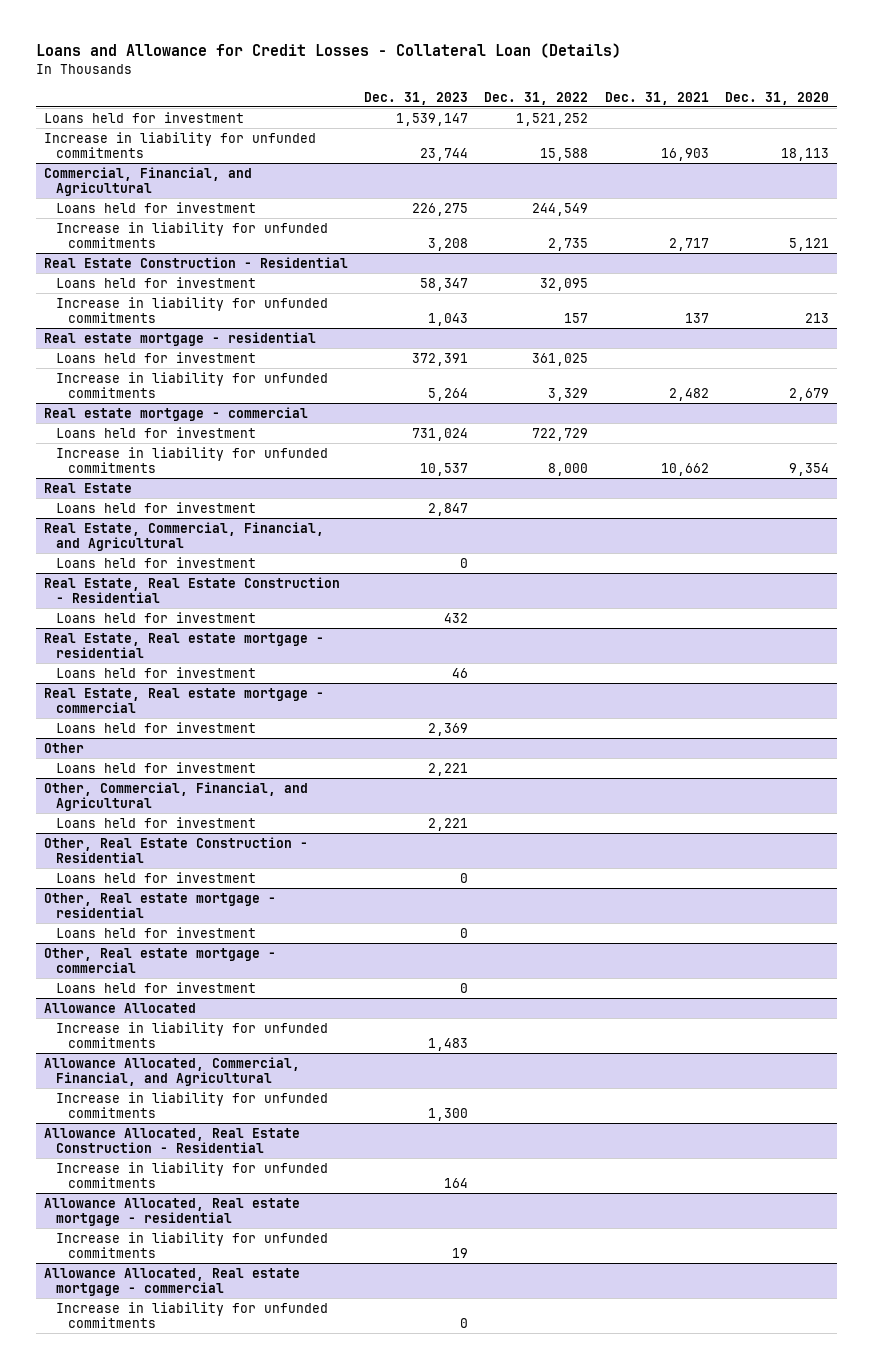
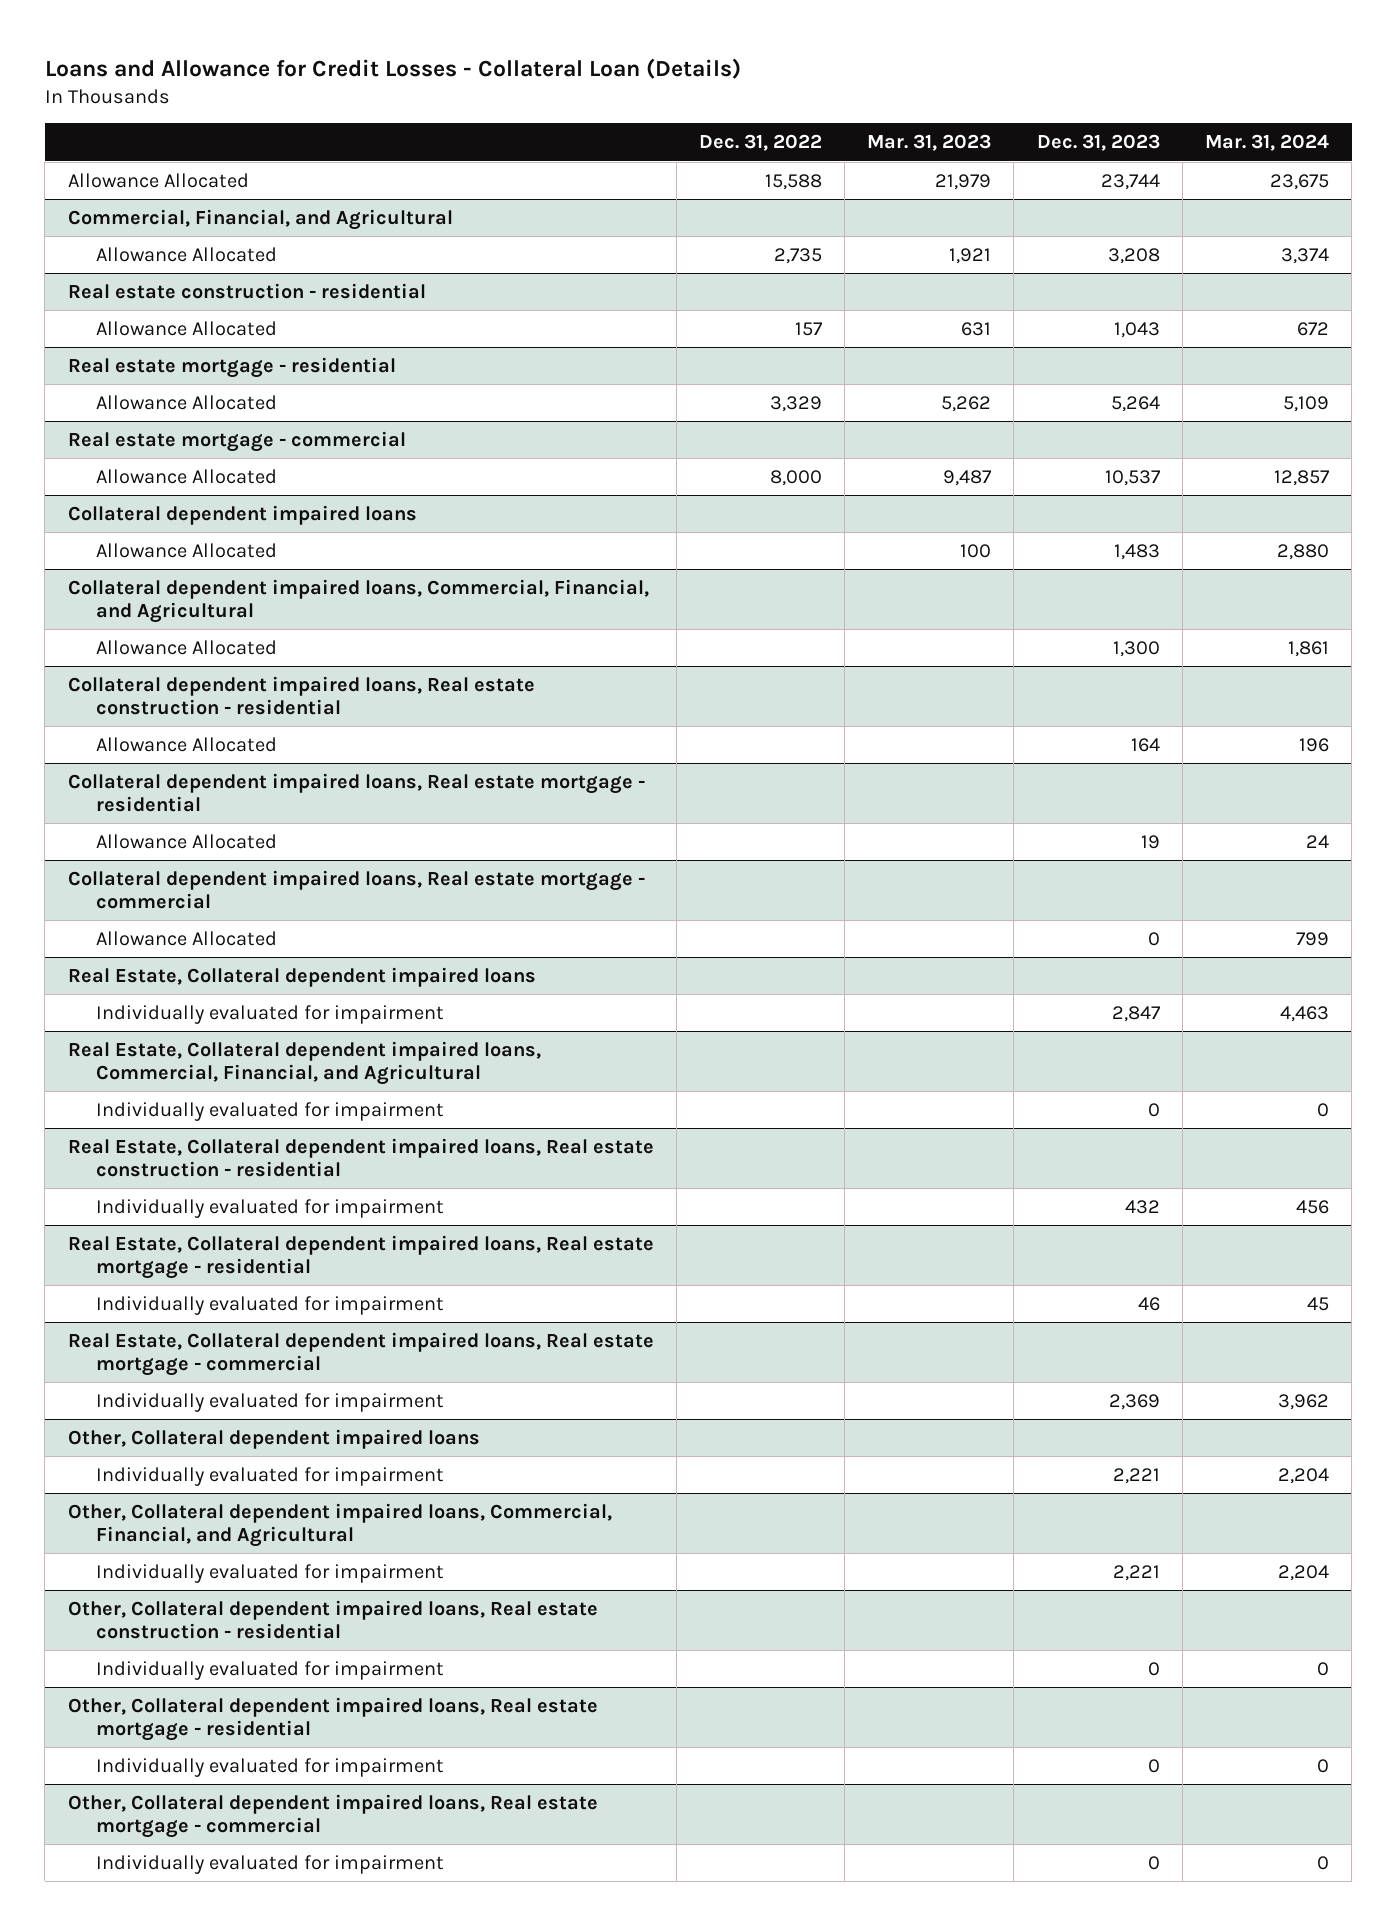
- | Dec. 31, 2023 | Dec. 31, 2022 | Dec. 31, 2021 | Dec. 31, 2020
+ | Dec. 31, 2022 | Mar. 31, 2023 | Dec. 31, 2023 | Mar. 31, 2024
- Loans held for investment | 1,539,147 | 1,521,252 | |
- Increase in liability for unfunded commitments | 23,744 | 15,588 | 16,903 | 18,113
+ Allowance Allocated | 15,588 | 21,979 | 23,744 | 23,675
@ Commercial, Financial, and Agricultural
- Loans held for investment | 226,275 | 244,549 | |
- Increase in liability for unfunded commitments | 3,208 | 2,735 | 2,717 | 5,121
- Real Estate Construction - Residential
- Loans held for investment | 58,347 | 32,095 | |
- Increase in liability for unfunded commitments | 1,043 | 157 | 137 | 213
@ Commercial, Financial, and Agricultural
+ Allowance Allocated | 2,735 | 1,921 | 3,208 | 3,374
+ Real estate construction - residential
+ Allowance Allocated | 157 | 631 | 1,043 | 672
@ Real estate mortgage - residential
- Loans held for investment | 372,391 | 361,025 | |
- Increase in liability for unfunded commitments | 5,264 | 3,329 | 2,482 | 2,679
+ Allowance Allocated | 3,329 | 5,262 | 5,264 | 5,109
@ Real estate mortgage - commercial
- Loans held for investment | 731,024 | 722,729 | |
- Increase in liability for unfunded commitments | 10,537 | 8,000 | 10,662 | 9,354
- Real Estate
- Loans held for investment | 2,847 | | |
- Real Estate, Commercial, Financial, and Agricultural
- Loans held for investment | 0 | | |
- Real Estate, Real Estate Construction - Residential
- Loans held for investment | 432 | | |
- Real Estate, Real estate mortgage - residential
- Loans held for investment | 46 | | |
- Real Estate, Real estate mortgage - commercial
- Loans held for investment | 2,369 | | |
- Other
- Loans held for investment | 2,221 | | |
- Other, Commercial, Financial, and Agricultural
- Loans held for investment | 2,221 | | |
- Other, Real Estate Construction - Residential
- Loans held for investment | 0 | | |
- Other, Real estate mortgage - residential
- Loans held for investment | 0 | | |
- Other, Real estate mortgage - commercial
- Loans held for investment | 0 | | |
- Allowance Allocated
- Increase in liability for unfunded commitments | 1,483 | | |
- Allowance Allocated, Commercial, Financial, and Agricultural
- Increase in liability for unfunded commitments | 1,300 | | |
- Allowance Allocated, Real Estate Construction - Residential
- Increase in liability for unfunded commitments | 164 | | |
- Allowance Allocated, Real estate mortgage - residential
- Increase in liability for unfunded commitments | 19 | | |
- Allowance Allocated, Real estate mortgage - commercial
- Increase in liability for unfunded commitments | 0 | | |
@ Real estate mortgage - commercial
+ Allowance Allocated | 8,000 | 9,487 | 10,537 | 12,857
+ Collateral dependent impaired loans
+ Allowance Allocated | | 100 | 1,483 | 2,880
+ Collateral dependent impaired loans, Commercial, Financial, and Agricultural
+ Allowance Allocated | | | 1,300 | 1,861
+ Collateral dependent impaired loans, Real estate construction - residential
+ Allowance Allocated | | | 164 | 196
+ Collateral dependent impaired loans, Real estate mortgage - residential
+ Allowance Allocated | | | 19 | 24
+ Collateral dependent impaired loans, Real estate mortgage - commercial
+ Allowance Allocated | | | 0 | 799
+ Real Estate, Collateral dependent impaired loans
+ Individually evaluated for impairment | | | 2,847 | 4,463
+ Real Estate, Collateral dependent impaired loans, Commercial, Financial, and Agricultural
+ Individually evaluated for impairment | | | 0 | 0
+ Real Estate, Collateral dependent impaired loans, Real estate construction - residential
+ Individually evaluated for impairment | | | 432 | 456
+ Real Estate, Collateral dependent impaired loans, Real estate mortgage - residential
+ Individually evaluated for impairment | | | 46 | 45
+ Real Estate, Collateral dependent impaired loans, Real estate mortgage - commercial
+ Individually evaluated for impairment | | | 2,369 | 3,962
+ Other, Collateral dependent impaired loans
+ Individually evaluated for impairment | | | 2,221 | 2,204
+ Other, Collateral dependent impaired loans, Commercial, Financial, and Agricultural
+ Individually evaluated for impairment | | | 2,221 | 2,204
+ Other, Collateral dependent impaired loans, Real estate construction - residential
+ Individually evaluated for impairment | | | 0 | 0
+ Other, Collateral dependent impaired loans, Real estate mortgage - residential
+ Individually evaluated for impairment | | | 0 | 0
+ Other, Collateral dependent impaired loans, Real estate mortgage - commercial
+ Individually evaluated for impairment | | | 0 | 0

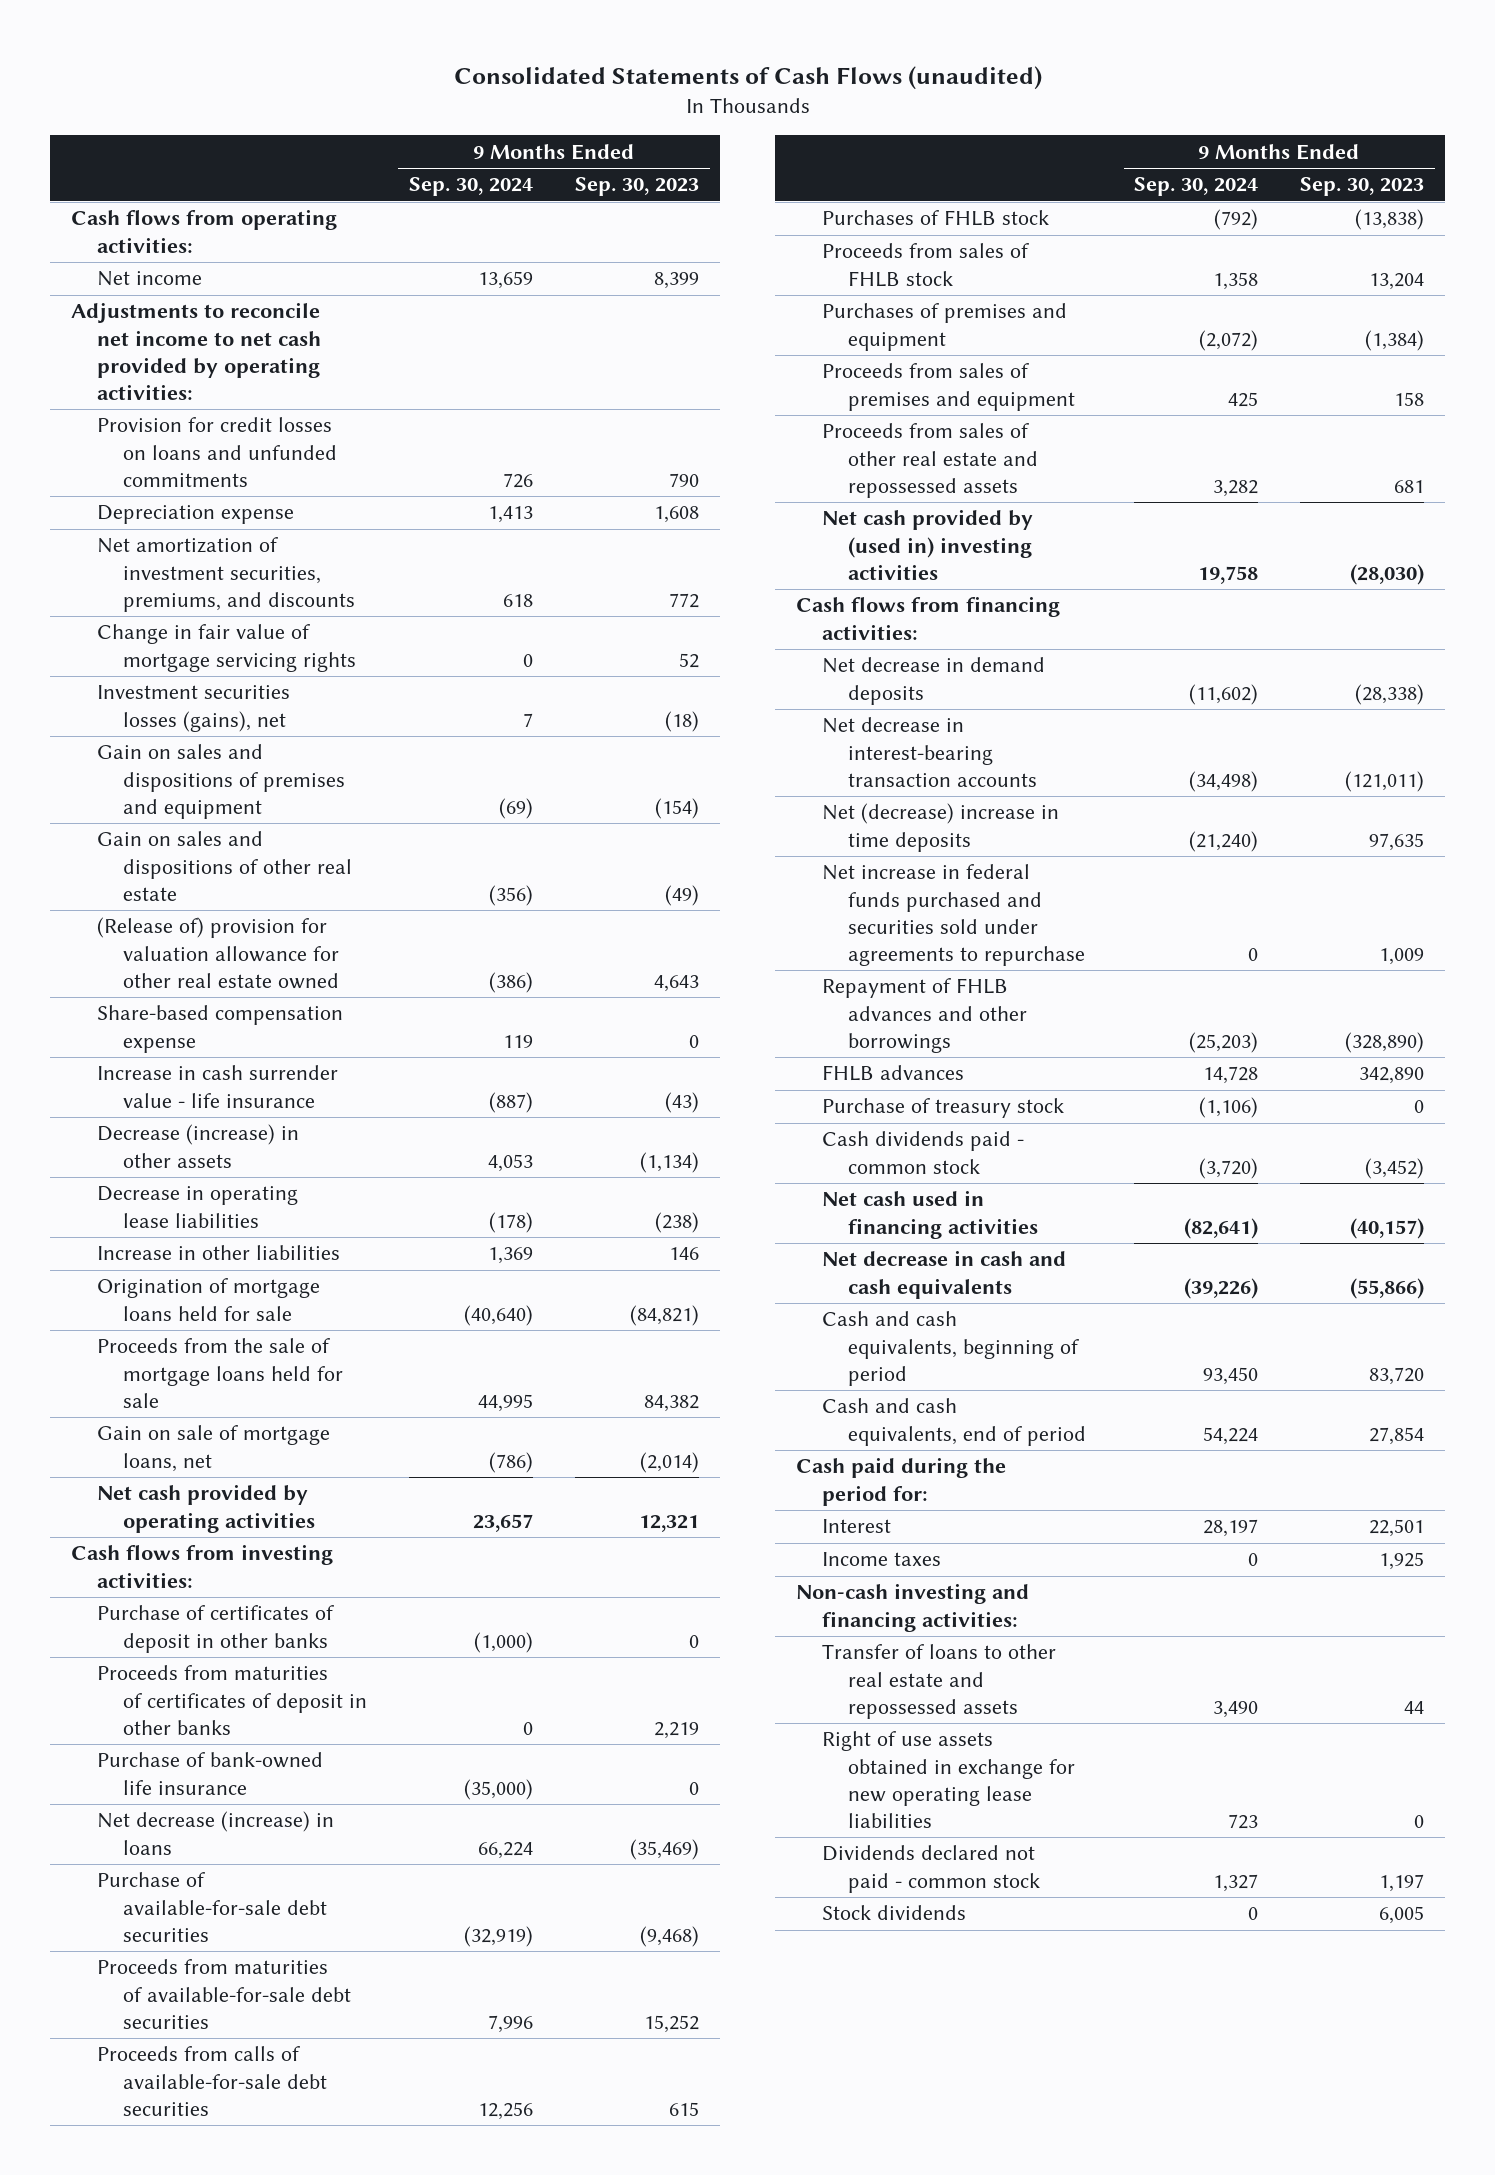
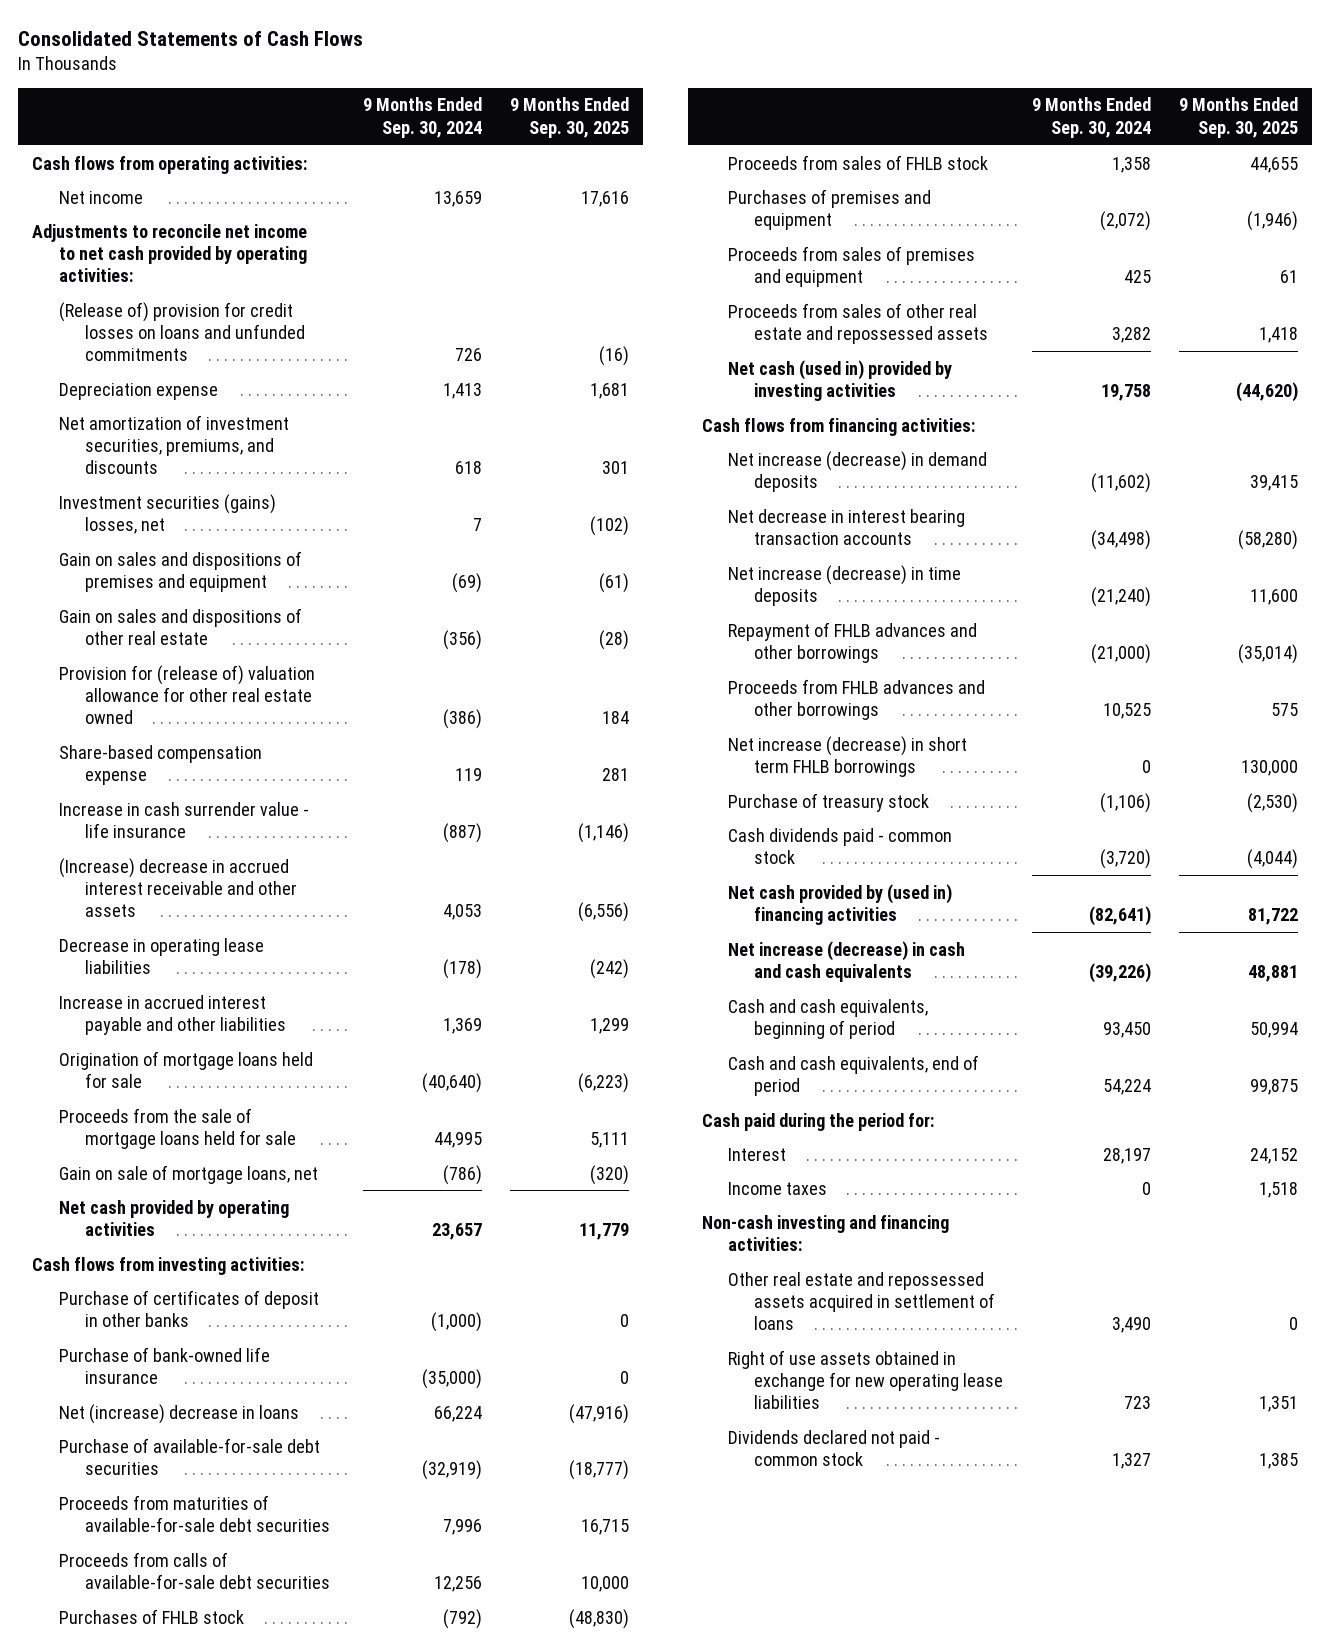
- Consolidated Statements of Cash Flows (unaudited)
+ Consolidated Statements of Cash Flows
- | 9 Months Ended Sep. 30, 2024 | 9 Months Ended Sep. 30, 2023
+ | 9 Months Ended Sep. 30, 2024 | 9 Months Ended Sep. 30, 2025
- Provision for credit losses on loans and unfunded commitments | 726 | 790
+ (Release of) provision for credit losses on loans and unfunded commitments | 726 | (16)
- Change in fair value of mortgage servicing rights | 0 | 52
- Investment securities losses (gains), net | 7 | (18)
+ Investment securities (gains) losses, net | 7 | (102)
- (Release of) provision for valuation allowance for other real estate owned | (386) | 4,643
+ Provision for (release of) valuation allowance for other real estate owned | (386) | 184
- Decrease (increase) in other assets | 4,053 | (1,134)
+ (Increase) decrease in accrued interest receivable and other assets | 4,053 | (6,556)
- Increase in other liabilities | 1,369 | 146
+ Increase in accrued interest payable and other liabilities | 1,369 | 1,299
- Proceeds from maturities of certificates of deposit in other banks | 0 | 2,219
- Net decrease (increase) in loans | 66,224 | (35,469)
+ Net (increase) decrease in loans | 66,224 | (47,916)
- Net cash provided by (used in) investing activities | 19,758 | (28,030)
+ Net cash (used in) provided by investing activities | 19,758 | (44,620)
- Net decrease in demand deposits | (11,602) | (28,338)
- Net decrease in interest-bearing transaction accounts | (34,498) | (121,011)
- Net (decrease) increase in time deposits | (21,240) | 97,635
- Net increase in federal funds purchased and securities sold under agreements to repurchase | 0 | 1,009
- Repayment of FHLB advances and other borrowings | (25,203) | (328,890)
- FHLB advances | 14,728 | 342,890
+ Net increase (decrease) in demand deposits | (11,602) | 39,415
+ Net decrease in interest bearing transaction accounts | (34,498) | (58,280)
+ Net increase (decrease) in time deposits | (21,240) | 11,600
+ Repayment of FHLB advances and other borrowings | (21,000) | (35,014)
+ Proceeds from FHLB advances and other borrowings | 10,525 | 575
+ Net increase (decrease) in short term FHLB borrowings | 0 | 130,000
- Net cash used in financing activities | (82,641) | (40,157)
- Net decrease in cash and cash equivalents | (39,226) | (55,866)
+ Net cash provided by (used in) financing activities | (82,641) | 81,722
+ Net increase (decrease) in cash and cash equivalents | (39,226) | 48,881
- Transfer of loans to other real estate and repossessed assets | 3,490 | 44
+ Other real estate and repossessed assets acquired in settlement of loans | 3,490 | 0
- Stock dividends | 0 | 6,005

